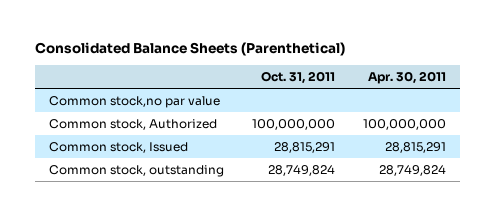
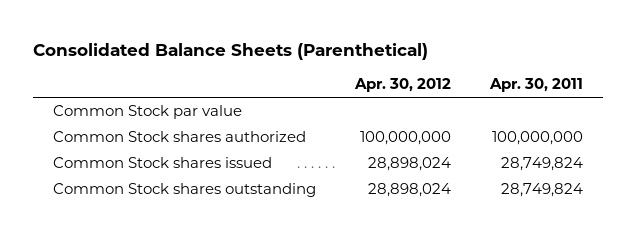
- | Oct. 31, 2011 | Apr. 30, 2011
+ | Apr. 30, 2012 | Apr. 30, 2011
- Common stock,no par value
- Common stock, Authorized | 100,000,000 | 100,000,000
- Common stock, Issued | 28,815,291 | 28,815,291
- Common stock, outstanding | 28,749,824 | 28,749,824
+ Common Stock par value
+ Common Stock shares authorized | 100,000,000 | 100,000,000
+ Common Stock shares issued | 28,898,024 | 28,749,824
+ Common Stock shares outstanding | 28,898,024 | 28,749,824

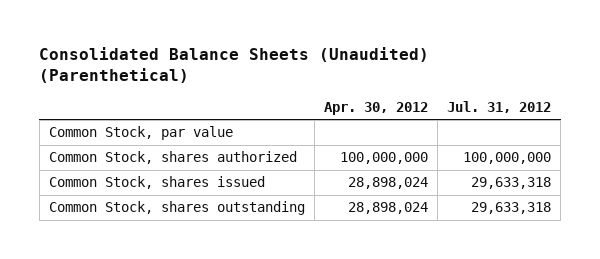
- Consolidated Balance Sheets (Parenthetical)
+ Consolidated Balance Sheets (Unaudited) (Parenthetical)
- | Apr. 30, 2012 | Apr. 30, 2011
+ | Apr. 30, 2012 | Jul. 31, 2012
- Common Stock par value
- Common Stock shares authorized | 100,000,000 | 100,000,000
- Common Stock shares issued | 28,898,024 | 28,749,824
- Common Stock shares outstanding | 28,898,024 | 28,749,824
+ Common Stock, par value
+ Common Stock, shares authorized | 100,000,000 | 100,000,000
+ Common Stock, shares issued | 28,898,024 | 29,633,318
+ Common Stock, shares outstanding | 28,898,024 | 29,633,318

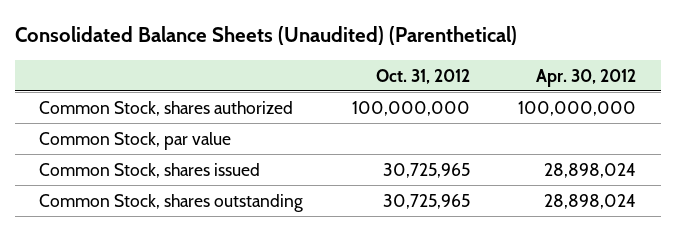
- | Apr. 30, 2012 | Jul. 31, 2012
+ | Oct. 31, 2012 | Apr. 30, 2012
moved down: Common Stock, par value

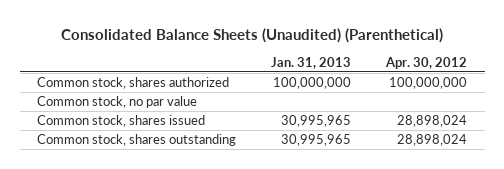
- | Oct. 31, 2012 | Apr. 30, 2012
+ | Jan. 31, 2013 | Apr. 30, 2012
- Common Stock, shares authorized | 100,000,000 | 100,000,000
- Common Stock, par value
- Common Stock, shares issued | 30,725,965 | 28,898,024
- Common Stock, shares outstanding | 30,725,965 | 28,898,024
+ Common stock, shares authorized | 100,000,000 | 100,000,000
+ Common stock, no par value
+ Common stock, shares issued | 30,995,965 | 28,898,024
+ Common stock, shares outstanding | 30,995,965 | 28,898,024

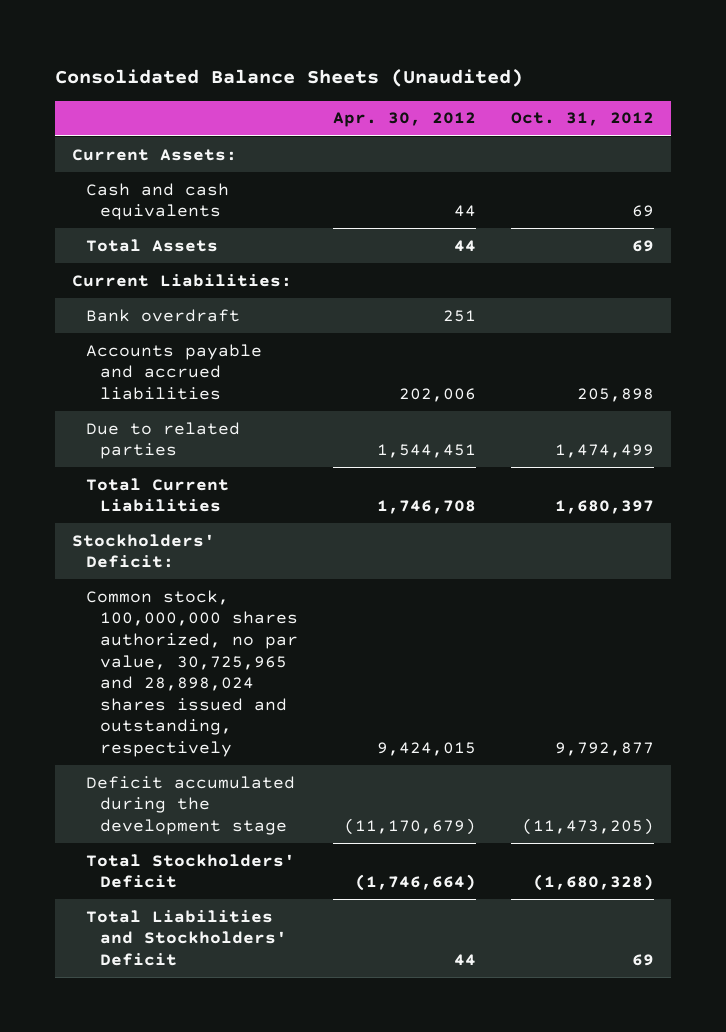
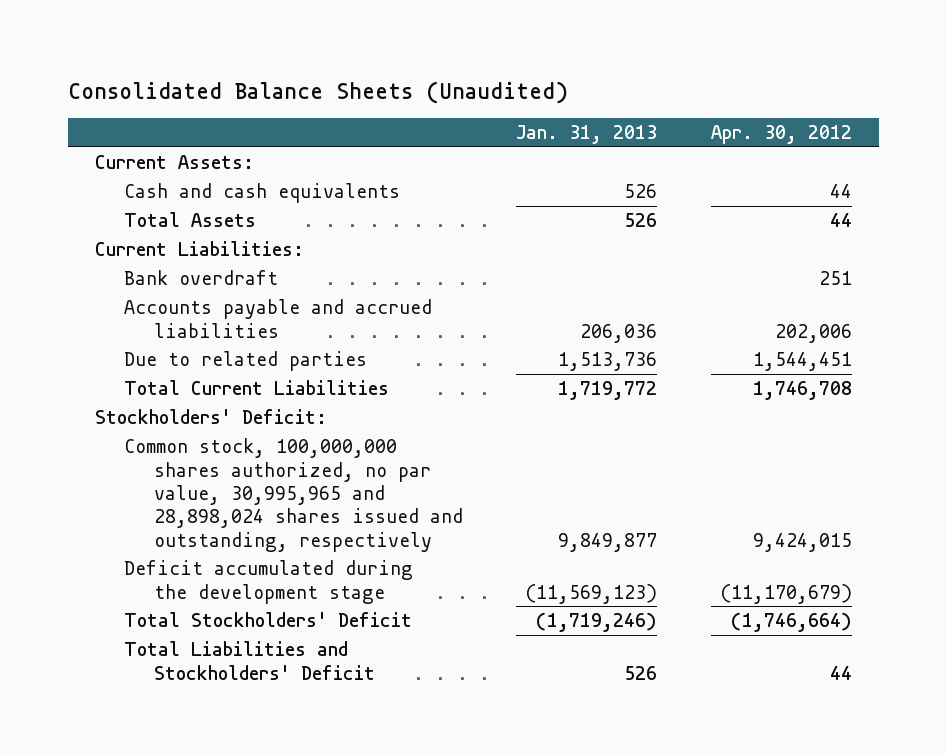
- | Apr. 30, 2012 | Oct. 31, 2012
+ | Jan. 31, 2013 | Apr. 30, 2012
- Common stock, 100,000,000 shares authorized, no par value, 30,725,965 and 28,898,024 shares issued and outstanding, respectively | 9,424,015 | 9,792,877
+ Common stock, 100,000,000 shares authorized, no par value, 30,995,965 and 28,898,024 shares issued and outstanding, respectively | 9,849,877 | 9,424,015

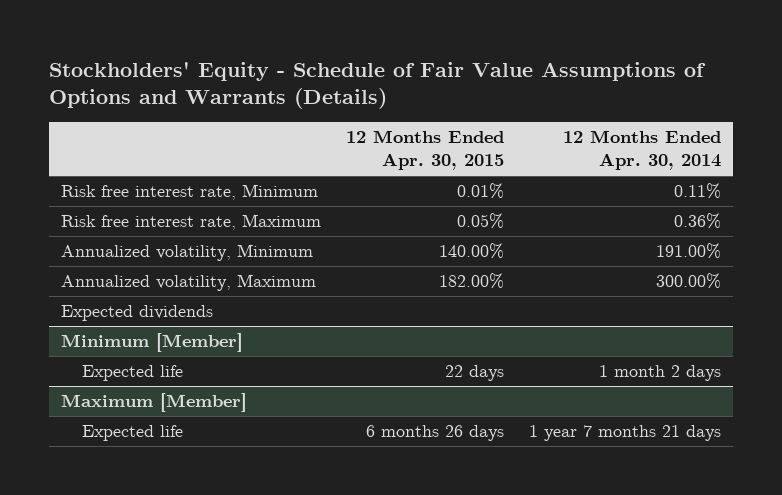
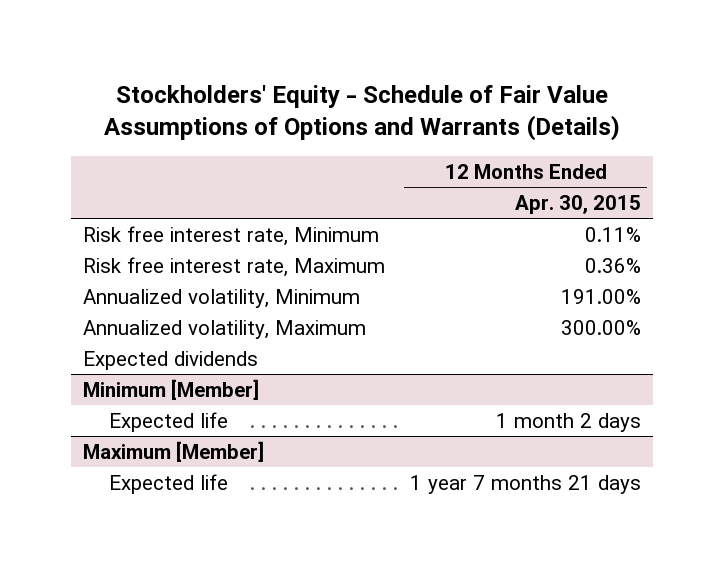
- | 12 Months Ended Apr. 30, 2015 | 12 Months Ended Apr. 30, 2014
+ | 12 Months Ended Apr. 30, 2015
- Risk free interest rate, Minimum | 0.01% | 0.11%
- Risk free interest rate, Maximum | 0.05% | 0.36%
- Annualized volatility, Minimum | 140.00% | 191.00%
- Annualized volatility, Maximum | 182.00% | 300.00%
+ Risk free interest rate, Minimum | 0.11%
+ Risk free interest rate, Maximum | 0.36%
+ Annualized volatility, Minimum | 191.00%
+ Annualized volatility, Maximum | 300.00%
@ Minimum [Member]
- Expected life | 22 days | 1 month 2 days
+ Expected life | 1 month 2 days
@ Maximum [Member]
- Expected life | 6 months 26 days | 1 year 7 months 21 days
+ Expected life | 1 year 7 months 21 days

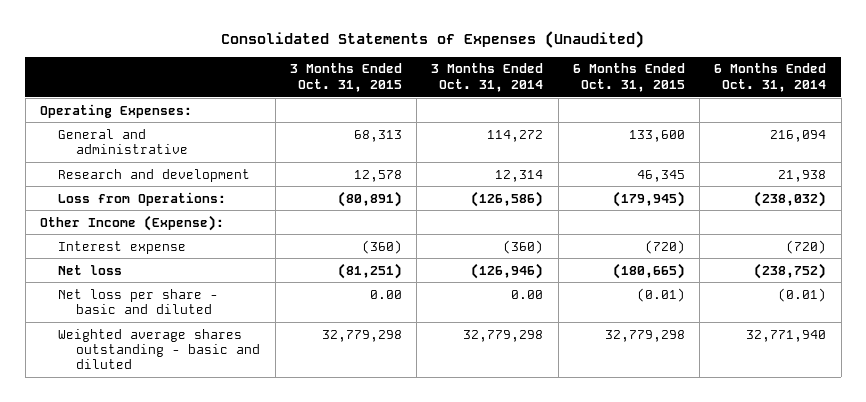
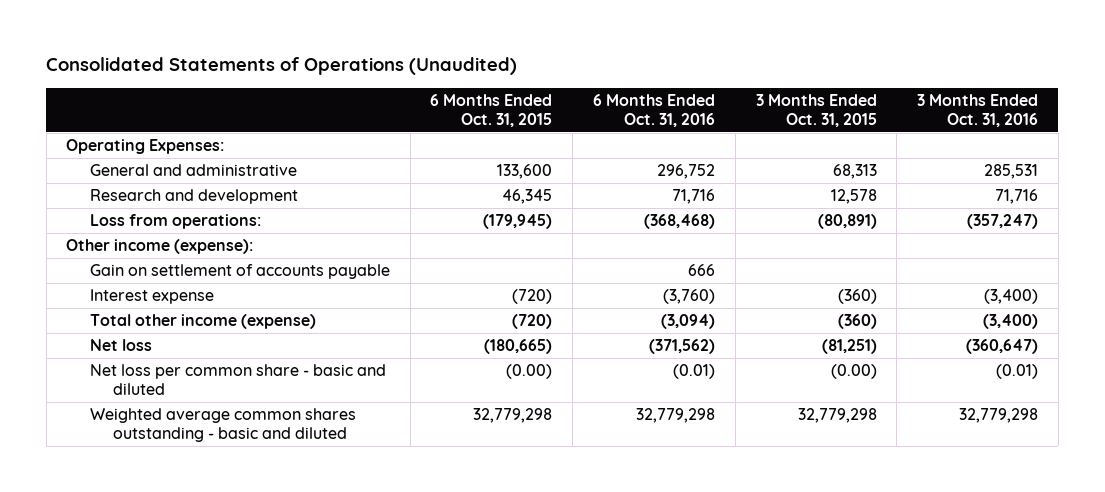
- Consolidated Statements of Expenses (Unaudited)
+ Consolidated Statements of Operations (Unaudited)
- | 3 Months Ended Oct. 31, 2015 | 3 Months Ended Oct. 31, 2014 | 6 Months Ended Oct. 31, 2015 | 6 Months Ended Oct. 31, 2014
+ | 6 Months Ended Oct. 31, 2015 | 6 Months Ended Oct. 31, 2016 | 3 Months Ended Oct. 31, 2015 | 3 Months Ended Oct. 31, 2016
- Loss from Operations: | (80,891) | (126,586) | (179,945) | (238,032)
- Other Income (Expense):
+ Loss from operations: | (179,945) | (368,468) | (80,891) | (357,247)
+ Other income (expense):
+ Gain on settlement of accounts payable | | 666 | |
+ Total other income (expense) | (720) | (3,094) | (360) | (3,400)
- Net loss per share - basic and diluted | 0.00 | 0.00 | (0.01) | (0.01)
- Weighted average shares outstanding - basic and diluted | 32,779,298 | 32,779,298 | 32,779,298 | 32,771,940
+ Net loss per common share - basic and diluted | (0.00) | (0.01) | (0.00) | (0.01)
+ Weighted average common shares outstanding - basic and diluted | 32,779,298 | 32,779,298 | 32,779,298 | 32,779,298

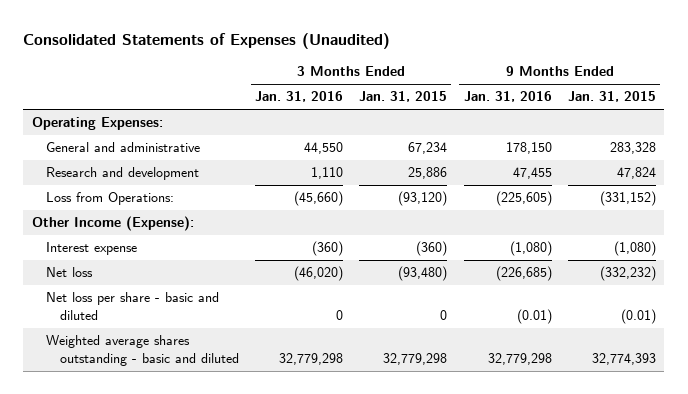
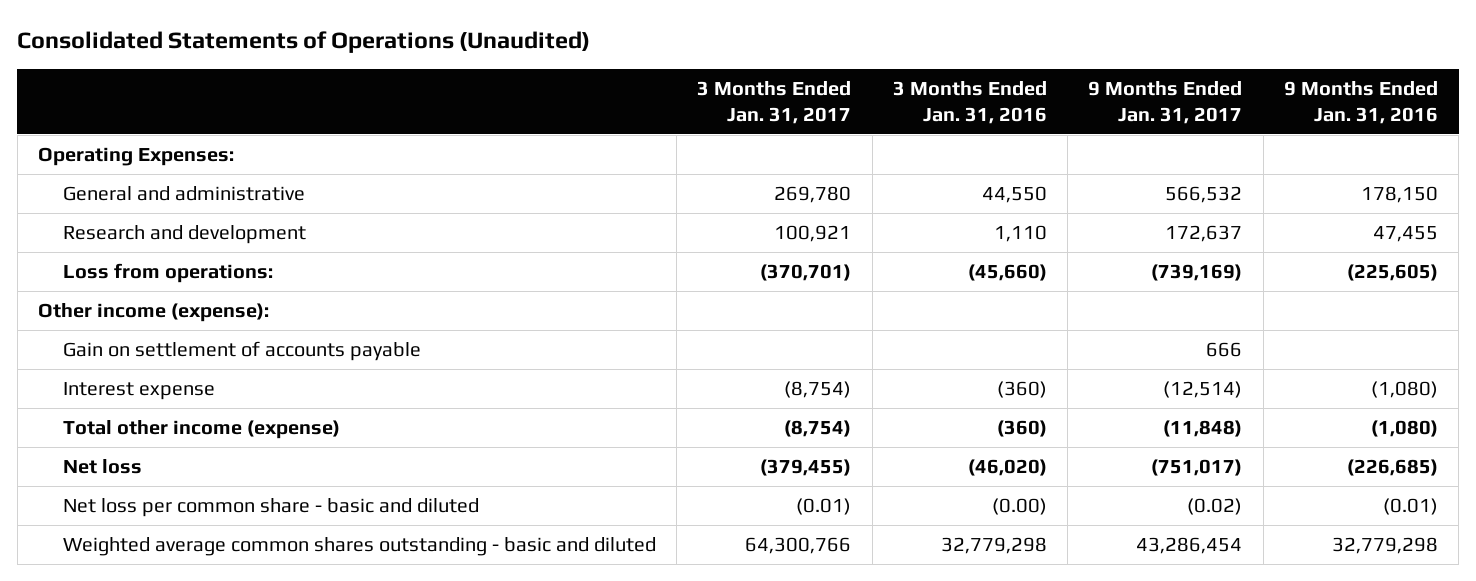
- Consolidated Statements of Expenses (Unaudited)
+ Consolidated Statements of Operations (Unaudited)
- | 3 Months Ended Jan. 31, 2016 | 3 Months Ended Jan. 31, 2015 | 9 Months Ended Jan. 31, 2016 | 9 Months Ended Jan. 31, 2015
+ | 3 Months Ended Jan. 31, 2017 | 3 Months Ended Jan. 31, 2016 | 9 Months Ended Jan. 31, 2017 | 9 Months Ended Jan. 31, 2016
- Loss from Operations: | (45,660) | (93,120) | (225,605) | (331,152)
- Other Income (Expense):
+ Loss from operations: | (370,701) | (45,660) | (739,169) | (225,605)
+ Other income (expense):
+ Gain on settlement of accounts payable | | | 666 |
+ Total other income (expense) | (8,754) | (360) | (11,848) | (1,080)
- Net loss per share - basic and diluted | 0 | 0 | (0.01) | (0.01)
- Weighted average shares outstanding - basic and diluted | 32,779,298 | 32,779,298 | 32,779,298 | 32,774,393
+ Net loss per common share - basic and diluted | (0.01) | (0.00) | (0.02) | (0.01)
+ Weighted average common shares outstanding - basic and diluted | 64,300,766 | 32,779,298 | 43,286,454 | 32,779,298

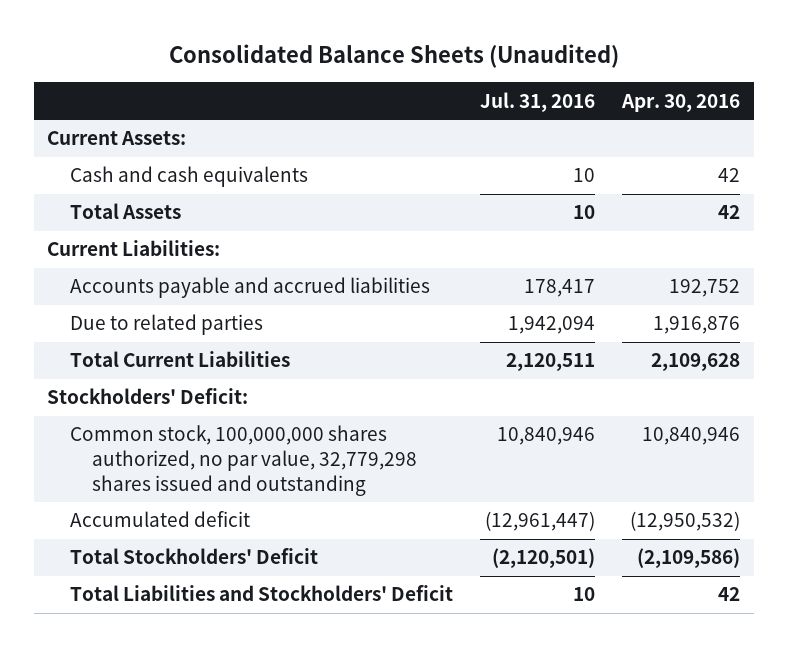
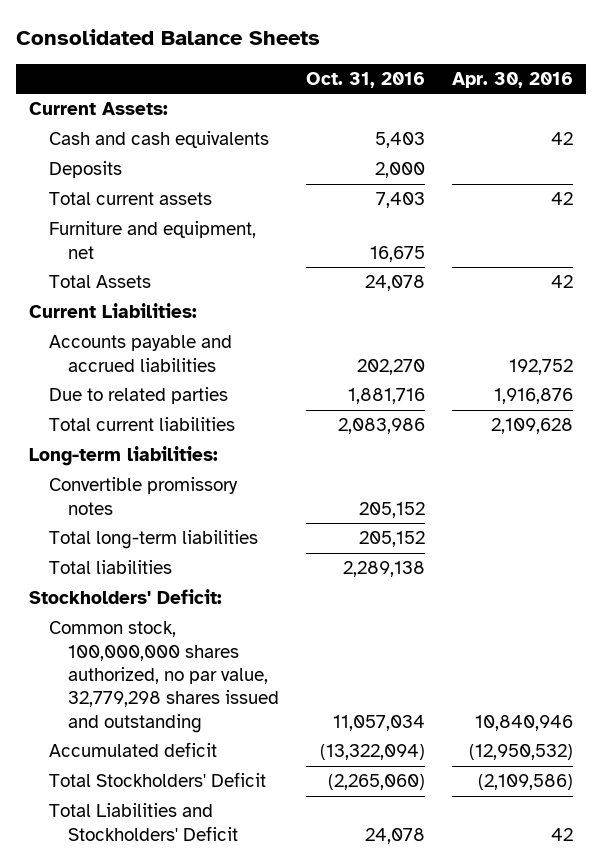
- Consolidated Balance Sheets (Unaudited)
+ Consolidated Balance Sheets
- | Jul. 31, 2016 | Apr. 30, 2016
+ | Oct. 31, 2016 | Apr. 30, 2016
+ Deposits | 2,000 |
+ Total current assets | 7,403 | 42
+ Furniture and equipment, net | 16,675 |
- Total Current Liabilities | 2,120,511 | 2,109,628
+ Total current liabilities | 2,083,986 | 2,109,628
+ Long-term liabilities:
+ Convertible promissory notes | 205,152 |
+ Total long-term liabilities | 205,152 |
+ Total liabilities | 2,289,138 |

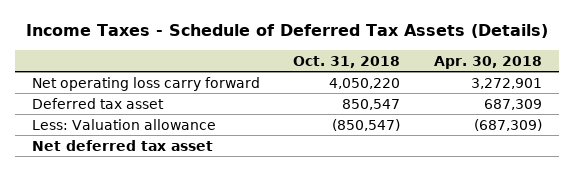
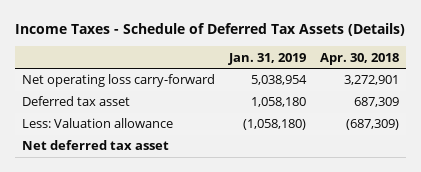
- | Oct. 31, 2018 | Apr. 30, 2018
+ | Jan. 31, 2019 | Apr. 30, 2018
- Net operating loss carry forward | 4,050,220 | 3,272,901
+ Net operating loss carry-forward | 5,038,954 | 3,272,901

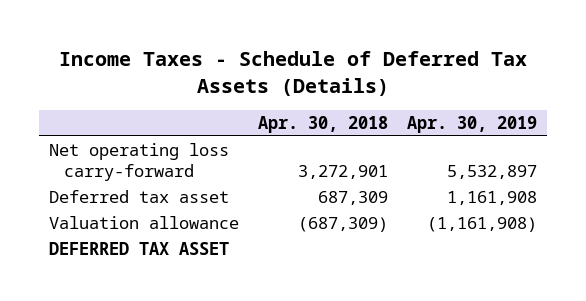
- | Jan. 31, 2019 | Apr. 30, 2018
+ | Apr. 30, 2018 | Apr. 30, 2019
- Less: Valuation allowance | (1,058,180) | (687,309)
- Net deferred tax asset
+ Valuation allowance | (687,309) | (1,161,908)
+ DEFERRED TAX ASSET

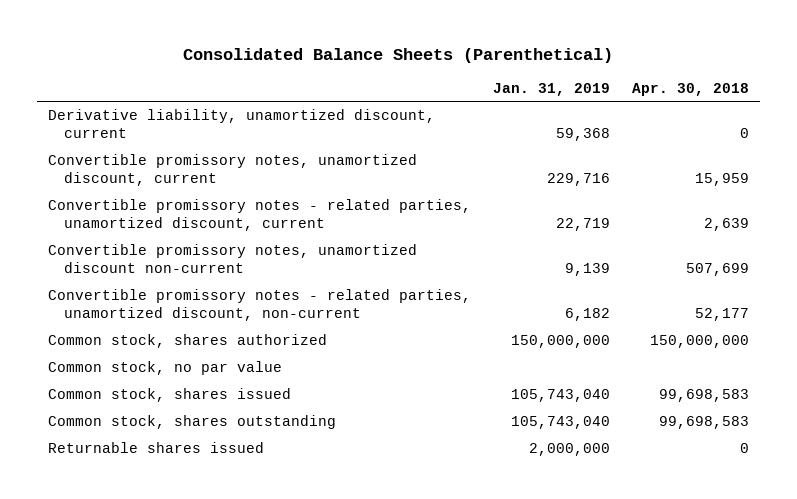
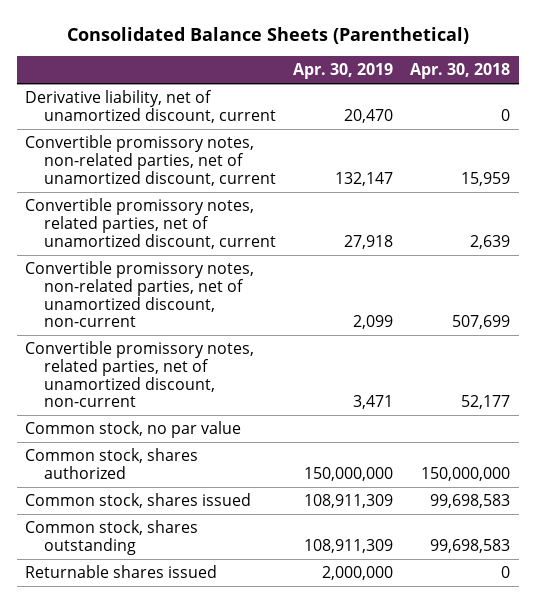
- | Jan. 31, 2019 | Apr. 30, 2018
+ | Apr. 30, 2019 | Apr. 30, 2018
- Derivative liability, unamortized discount, current | 59,368 | 0
- Convertible promissory notes, unamortized discount, current | 229,716 | 15,959
- Convertible promissory notes - related parties, unamortized discount, current | 22,719 | 2,639
- Convertible promissory notes, unamortized discount non-current | 9,139 | 507,699
- Convertible promissory notes - related parties, unamortized discount, non-current | 6,182 | 52,177
+ Derivative liability, net of unamortized discount, current | 20,470 | 0
+ Convertible promissory notes, non-related parties, net of unamortized discount, current | 132,147 | 15,959
+ Convertible promissory notes, related parties, net of unamortized discount, current | 27,918 | 2,639
+ Convertible promissory notes, non-related parties, net of unamortized discount, non-current | 2,099 | 507,699
+ Convertible promissory notes, related parties, net of unamortized discount, non-current | 3,471 | 52,177
moved down: Common stock, shares authorized | 150,000,000 | 150,000,000

